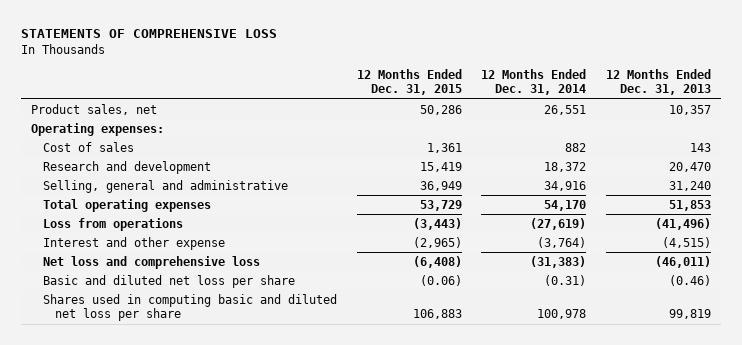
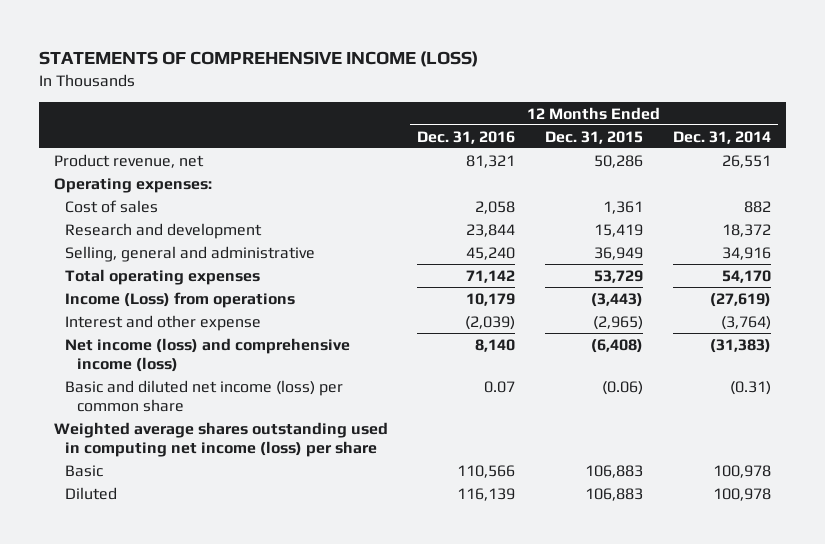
- STATEMENTS OF COMPREHENSIVE LOSS
+ STATEMENTS OF COMPREHENSIVE INCOME (LOSS)
- | 12 Months Ended Dec. 31, 2015 | 12 Months Ended Dec. 31, 2014 | 12 Months Ended Dec. 31, 2013
+ | 12 Months Ended Dec. 31, 2016 | 12 Months Ended Dec. 31, 2015 | 12 Months Ended Dec. 31, 2014
- Product sales, net | 50,286 | 26,551 | 10,357
+ Product revenue, net | 81,321 | 50,286 | 26,551
- Loss from operations | (3,443) | (27,619) | (41,496)
+ Income (Loss) from operations | 10,179 | (3,443) | (27,619)
- Net loss and comprehensive loss | (6,408) | (31,383) | (46,011)
- Basic and diluted net loss per share | (0.06) | (0.31) | (0.46)
- Shares used in computing basic and diluted net loss per share | 106,883 | 100,978 | 99,819
+ Net income (loss) and comprehensive income (loss) | 8,140 | (6,408) | (31,383)
+ Basic and diluted net income (loss) per common share | 0.07 | (0.06) | (0.31)
+ Weighted average shares outstanding used in computing net income (loss) per share
+ Basic | 110,566 | 106,883 | 100,978
+ Diluted | 116,139 | 106,883 | 100,978

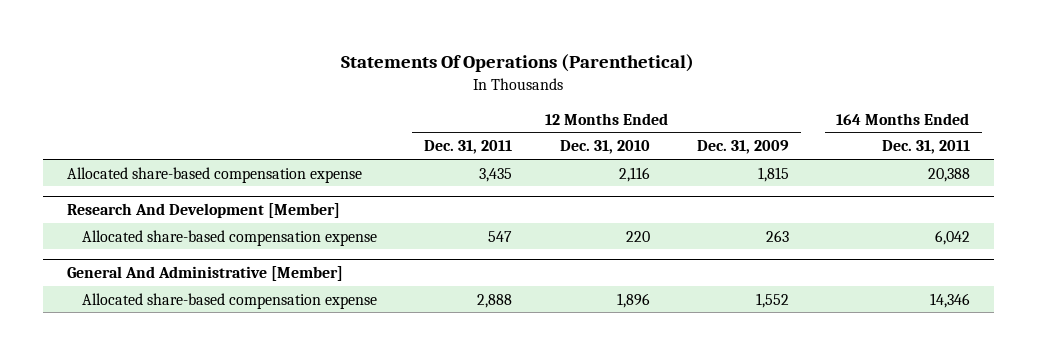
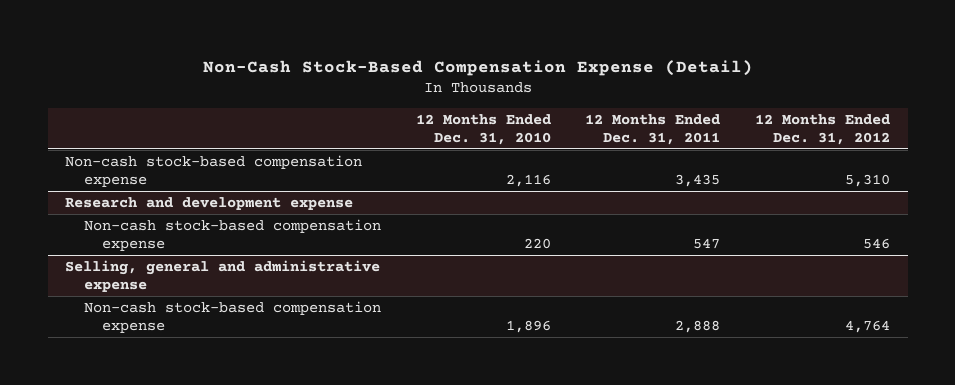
- Statements Of Operations (Parenthetical)
+ Non-Cash Stock-Based Compensation Expense (Detail)
- | 12 Months Ended Dec. 31, 2011 | 12 Months Ended Dec. 31, 2010 | 12 Months Ended Dec. 31, 2009 | 164 Months Ended Dec. 31, 2011
+ | 12 Months Ended Dec. 31, 2010 | 12 Months Ended Dec. 31, 2011 | 12 Months Ended Dec. 31, 2012
- Allocated share-based compensation expense | 3,435 | 2,116 | 1,815 | 20,388
- Research And Development [Member]
- Allocated share-based compensation expense | 547 | 220 | 263 | 6,042
- General And Administrative [Member]
- Allocated share-based compensation expense | 2,888 | 1,896 | 1,552 | 14,346
+ Non-cash stock-based compensation expense | 2,116 | 3,435 | 5,310
+ Research and development expense
+ Non-cash stock-based compensation expense | 220 | 547 | 546
+ Selling, general and administrative expense
+ Non-cash stock-based compensation expense | 1,896 | 2,888 | 4,764

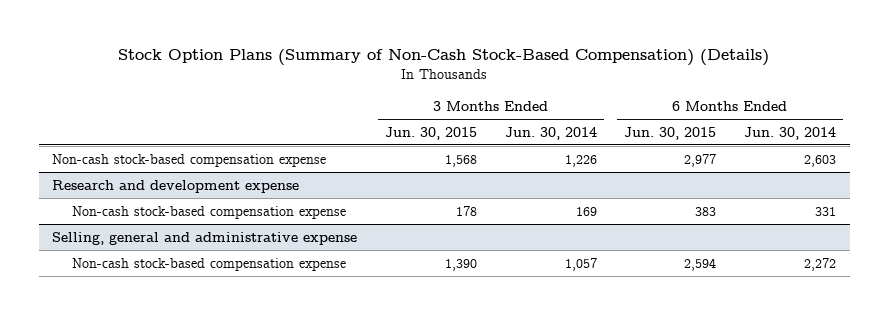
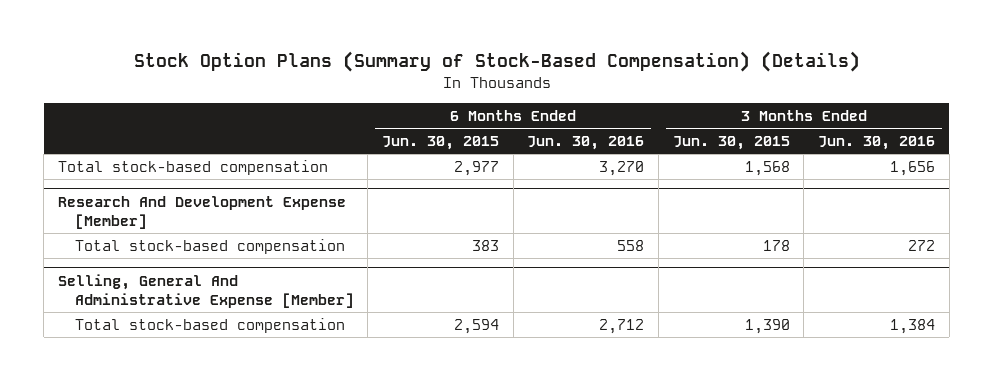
- Stock Option Plans (Summary of Non-Cash Stock-Based Compensation) (Details)
+ Stock Option Plans (Summary of Stock-Based Compensation) (Details)
- | 3 Months Ended Jun. 30, 2015 | 3 Months Ended Jun. 30, 2014 | 6 Months Ended Jun. 30, 2015 | 6 Months Ended Jun. 30, 2014
+ | 6 Months Ended Jun. 30, 2015 | 6 Months Ended Jun. 30, 2016 | 3 Months Ended Jun. 30, 2015 | 3 Months Ended Jun. 30, 2016
- Non-cash stock-based compensation expense | 1,568 | 1,226 | 2,977 | 2,603
- Research and development expense
- Non-cash stock-based compensation expense | 178 | 169 | 383 | 331
- Selling, general and administrative expense
- Non-cash stock-based compensation expense | 1,390 | 1,057 | 2,594 | 2,272
+ Total stock-based compensation | 2,977 | 3,270 | 1,568 | 1,656
+ Research And Development Expense [Member]
+ Total stock-based compensation | 383 | 558 | 178 | 272
+ Selling, General And Administrative Expense [Member]
+ Total stock-based compensation | 2,594 | 2,712 | 1,390 | 1,384

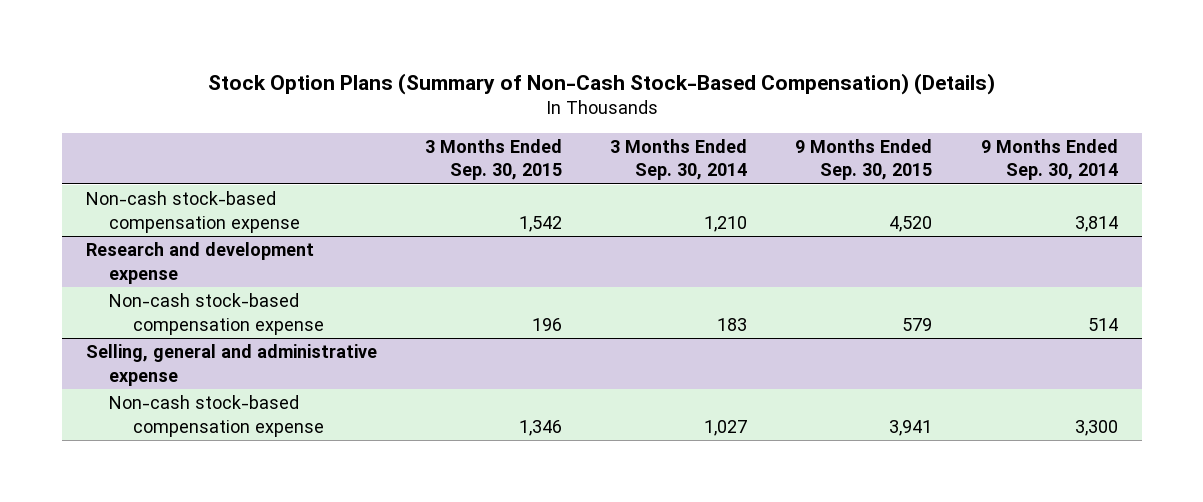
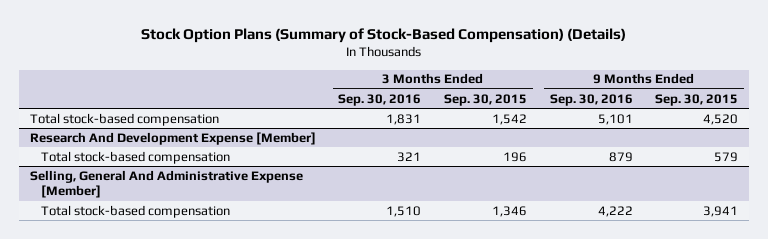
- Stock Option Plans (Summary of Non-Cash Stock-Based Compensation) (Details)
+ Stock Option Plans (Summary of Stock-Based Compensation) (Details)
- | 3 Months Ended Sep. 30, 2015 | 3 Months Ended Sep. 30, 2014 | 9 Months Ended Sep. 30, 2015 | 9 Months Ended Sep. 30, 2014
+ | 3 Months Ended Sep. 30, 2016 | 3 Months Ended Sep. 30, 2015 | 9 Months Ended Sep. 30, 2016 | 9 Months Ended Sep. 30, 2015
- Non-cash stock-based compensation expense | 1,542 | 1,210 | 4,520 | 3,814
- Research and development expense
- Non-cash stock-based compensation expense | 196 | 183 | 579 | 514
- Selling, general and administrative expense
- Non-cash stock-based compensation expense | 1,346 | 1,027 | 3,941 | 3,300
+ Total stock-based compensation | 1,831 | 1,542 | 5,101 | 4,520
+ Research And Development Expense [Member]
+ Total stock-based compensation | 321 | 196 | 879 | 579
+ Selling, General And Administrative Expense [Member]
+ Total stock-based compensation | 1,510 | 1,346 | 4,222 | 3,941

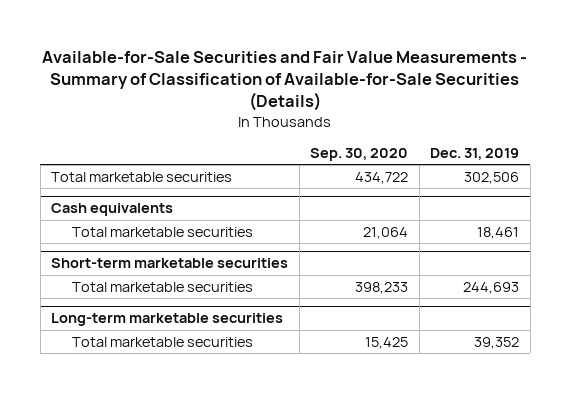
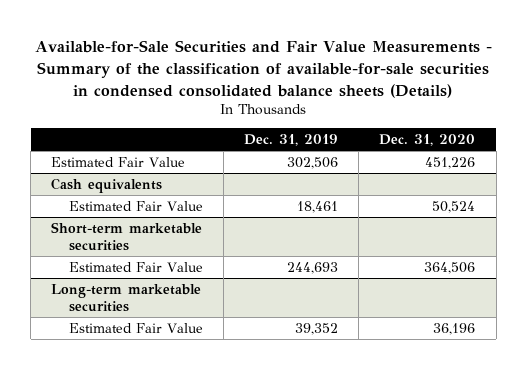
- Available-for-Sale Securities and Fair Value Measurements - Summary of Classification of Available-for-Sale Securities (Details)
+ Available-for-Sale Securities and Fair Value Measurements - Summary of the classification of available-for-sale securities in condensed consolidated balance sheets (Details)
- | Sep. 30, 2020 | Dec. 31, 2019
+ | Dec. 31, 2019 | Dec. 31, 2020
- Total marketable securities | 434,722 | 302,506
+ Estimated Fair Value | 302,506 | 451,226
@ Cash equivalents
- Total marketable securities | 21,064 | 18,461
+ Estimated Fair Value | 18,461 | 50,524
@ Short-term marketable securities
- Total marketable securities | 398,233 | 244,693
+ Estimated Fair Value | 244,693 | 364,506
@ Long-term marketable securities
- Total marketable securities | 15,425 | 39,352
+ Estimated Fair Value | 39,352 | 36,196

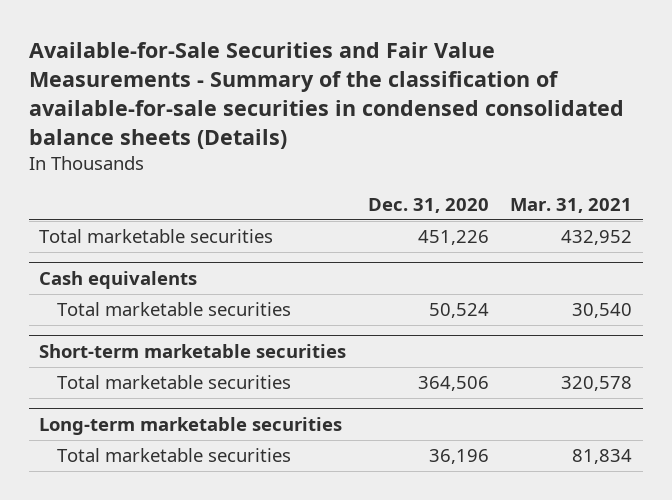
- | Dec. 31, 2019 | Dec. 31, 2020
+ | Dec. 31, 2020 | Mar. 31, 2021
- Estimated Fair Value | 302,506 | 451,226
+ Total marketable securities | 451,226 | 432,952
@ Cash equivalents
- Estimated Fair Value | 18,461 | 50,524
+ Total marketable securities | 50,524 | 30,540
@ Short-term marketable securities
- Estimated Fair Value | 244,693 | 364,506
+ Total marketable securities | 364,506 | 320,578
@ Long-term marketable securities
- Estimated Fair Value | 39,352 | 36,196
+ Total marketable securities | 36,196 | 81,834

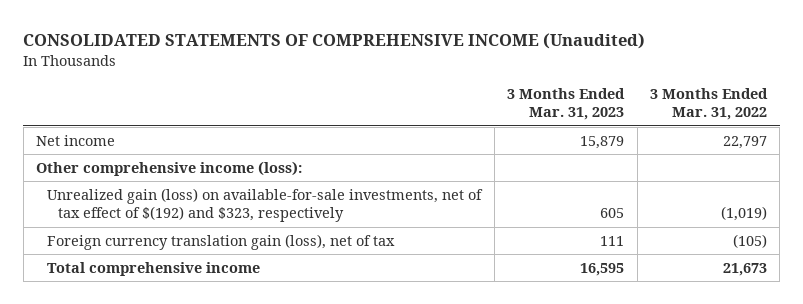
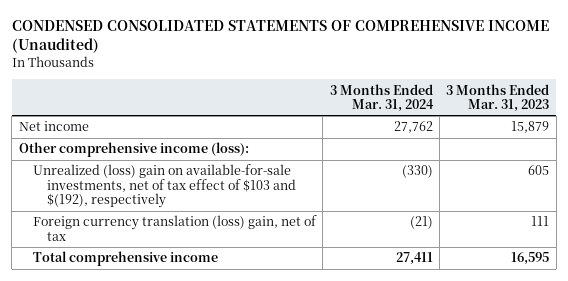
- CONSOLIDATED STATEMENTS OF COMPREHENSIVE INCOME (Unaudited)
+ CONDENSED CONSOLIDATED STATEMENTS OF COMPREHENSIVE INCOME (Unaudited)
- | 3 Months Ended Mar. 31, 2023 | 3 Months Ended Mar. 31, 2022
+ | 3 Months Ended Mar. 31, 2024 | 3 Months Ended Mar. 31, 2023
- Unrealized gain (loss) on available-for-sale investments, net of tax effect of $(192) and $323, respectively | 605 | (1,019)
- Foreign currency translation gain (loss), net of tax | 111 | (105)
+ Unrealized (loss) gain on available-for-sale investments, net of tax effect of $103 and $(192), respectively | (330) | 605
+ Foreign currency translation (loss) gain, net of tax | (21) | 111

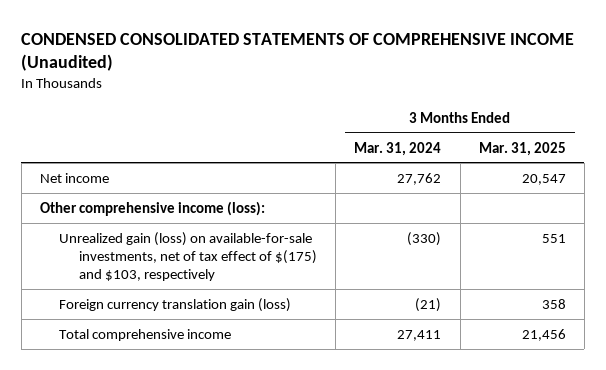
- | 3 Months Ended Mar. 31, 2024 | 3 Months Ended Mar. 31, 2023
+ | 3 Months Ended Mar. 31, 2024 | 3 Months Ended Mar. 31, 2025
- Unrealized (loss) gain on available-for-sale investments, net of tax effect of $103 and $(192), respectively | (330) | 605
- Foreign currency translation (loss) gain, net of tax | (21) | 111
+ Unrealized gain (loss) on available-for-sale investments, net of tax effect of $(175) and $103, respectively | (330) | 551
+ Foreign currency translation gain (loss) | (21) | 358

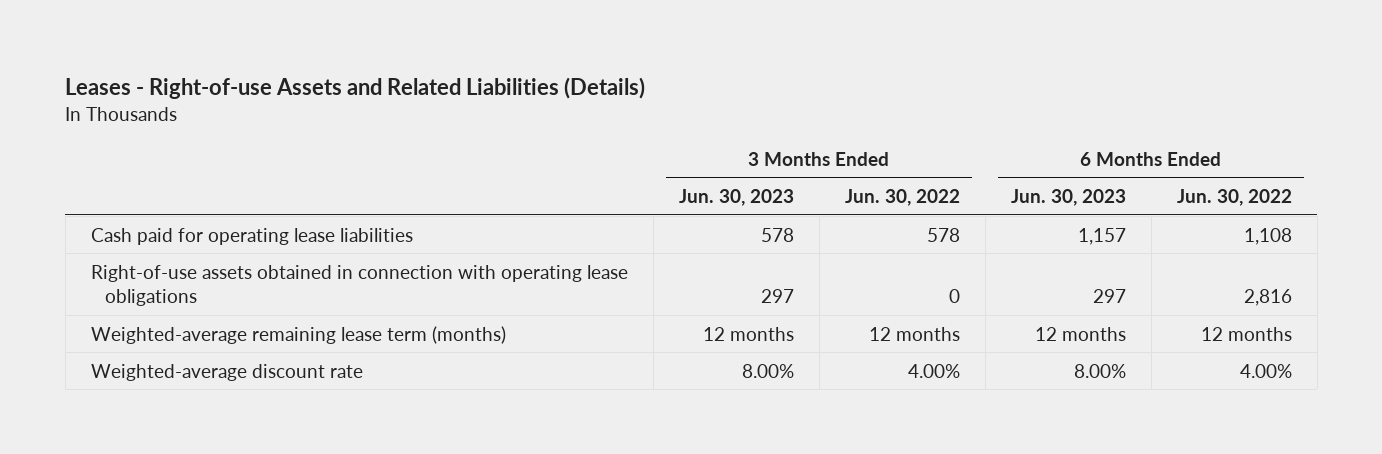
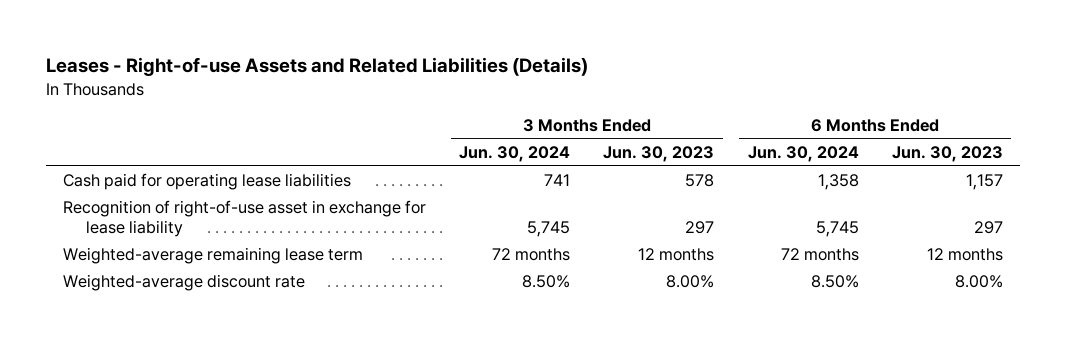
- | 3 Months Ended Jun. 30, 2023 | 3 Months Ended Jun. 30, 2022 | 6 Months Ended Jun. 30, 2023 | 6 Months Ended Jun. 30, 2022
+ | 3 Months Ended Jun. 30, 2024 | 3 Months Ended Jun. 30, 2023 | 6 Months Ended Jun. 30, 2024 | 6 Months Ended Jun. 30, 2023
- Right-of-use assets obtained in connection with operating lease obligations | 297 | 0 | 297 | 2,816
- Weighted-average remaining lease term (months) | 12 months | 12 months | 12 months | 12 months
+ Recognition of right-of-use asset in exchange for lease liability | 5,745 | 297 | 5,745 | 297
+ Weighted-average remaining lease term | 72 months | 12 months | 72 months | 12 months

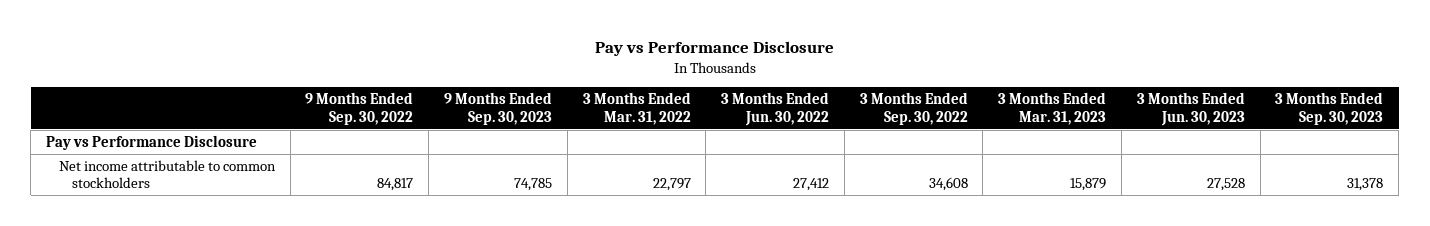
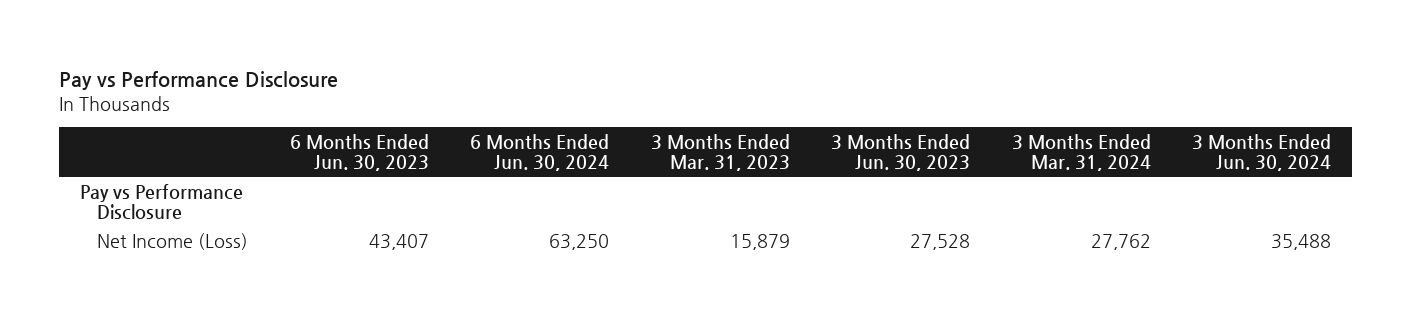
- | 9 Months Ended Sep. 30, 2022 | 9 Months Ended Sep. 30, 2023 | 3 Months Ended Mar. 31, 2022 | 3 Months Ended Jun. 30, 2022 | 3 Months Ended Sep. 30, 2022 | 3 Months Ended Mar. 31, 2023 | 3 Months Ended Jun. 30, 2023 | 3 Months Ended Sep. 30, 2023
+ | 6 Months Ended Jun. 30, 2023 | 6 Months Ended Jun. 30, 2024 | 3 Months Ended Mar. 31, 2023 | 3 Months Ended Jun. 30, 2023 | 3 Months Ended Mar. 31, 2024 | 3 Months Ended Jun. 30, 2024
- Net income attributable to common stockholders | 84,817 | 74,785 | 22,797 | 27,412 | 34,608 | 15,879 | 27,528 | 31,378
+ Net Income (Loss) | 43,407 | 63,250 | 15,879 | 27,528 | 27,762 | 35,488

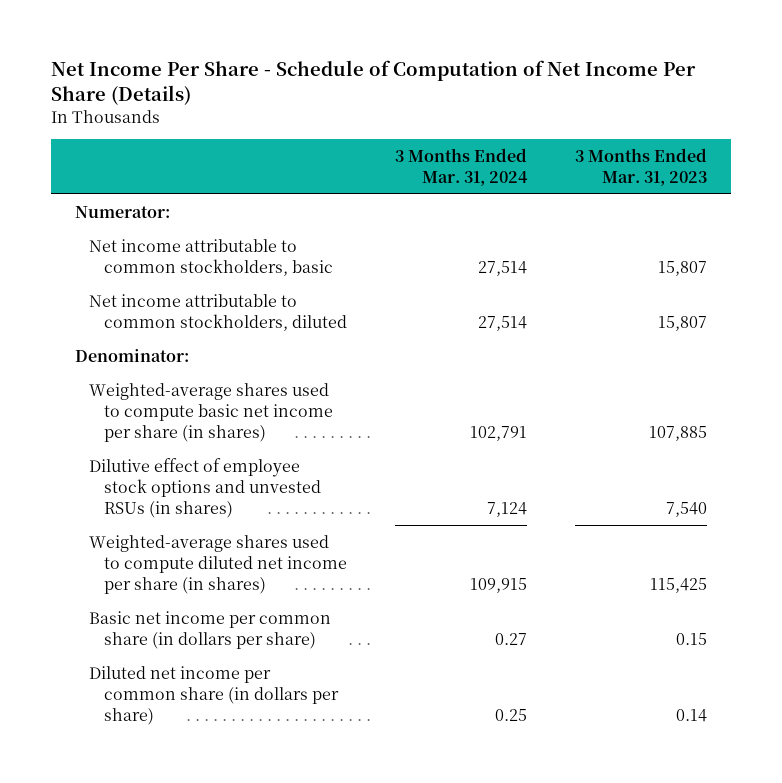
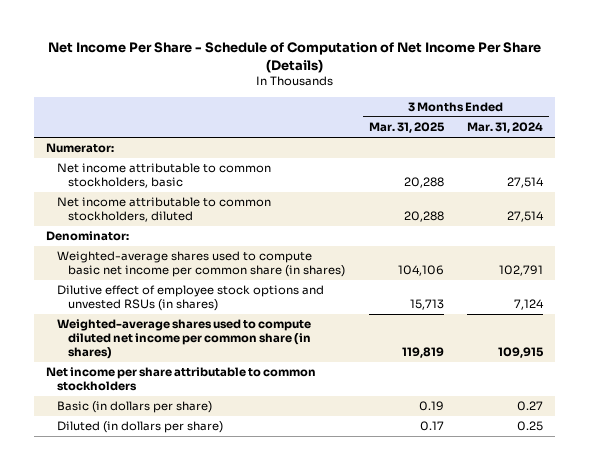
- | 3 Months Ended Mar. 31, 2024 | 3 Months Ended Mar. 31, 2023
+ | 3 Months Ended Mar. 31, 2025 | 3 Months Ended Mar. 31, 2024
- Weighted-average shares used to compute basic net income per share (in shares) | 102,791 | 107,885
+ Weighted-average shares used to compute basic net income per common share (in shares) | 104,106 | 102,791
- Weighted-average shares used to compute diluted net income per share (in shares) | 109,915 | 115,425
- Basic net income per common share (in dollars per share) | 0.27 | 0.15
- Diluted net income per common share (in dollars per share) | 0.25 | 0.14
+ Weighted-average shares used to compute diluted net income per common share (in shares) | 119,819 | 109,915
+ Net income per share attributable to common stockholders
+ Basic (in dollars per share) | 0.19 | 0.27
+ Diluted (in dollars per share) | 0.17 | 0.25

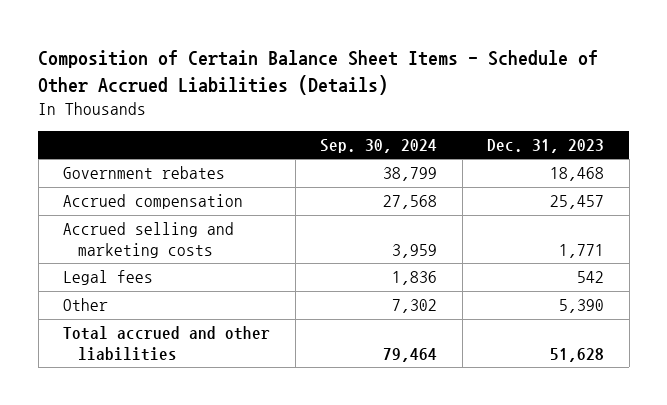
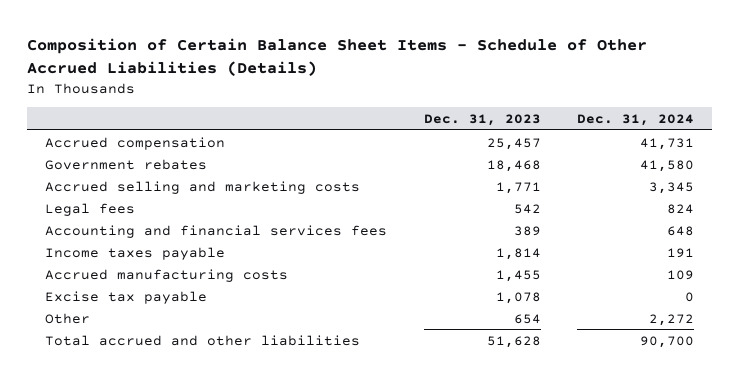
- | Sep. 30, 2024 | Dec. 31, 2023
+ | Dec. 31, 2023 | Dec. 31, 2024
moved down: Government rebates | 18,468 | 41,580
- Other | 7,302 | 5,390
+ Accounting and financial services fees | 389 | 648
+ Income taxes payable | 1,814 | 191
+ Accrued manufacturing costs | 1,455 | 109
+ Excise tax payable | 1,078 | 0
+ Other | 654 | 2,272

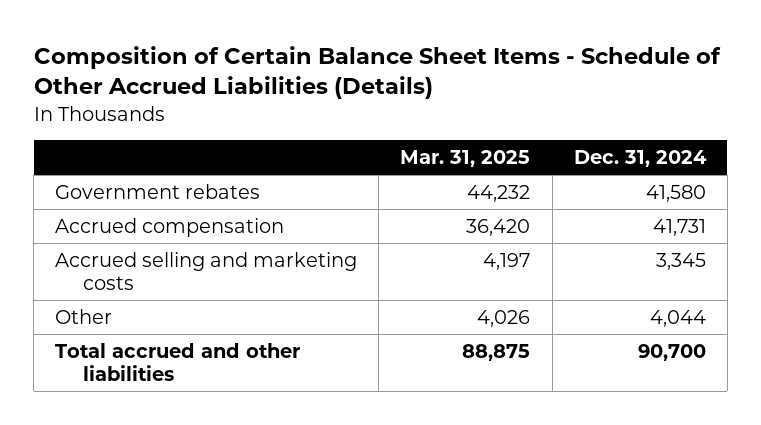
- | Dec. 31, 2023 | Dec. 31, 2024
+ | Mar. 31, 2025 | Dec. 31, 2024
moved down: Accrued compensation | 36,420 | 41,731
- Legal fees | 542 | 824
- Accounting and financial services fees | 389 | 648
- Income taxes payable | 1,814 | 191
- Accrued manufacturing costs | 1,455 | 109
- Excise tax payable | 1,078 | 0
- Other | 654 | 2,272
+ Other | 4,026 | 4,044

